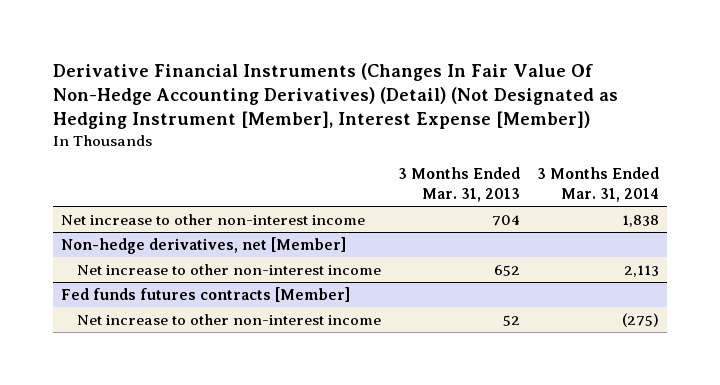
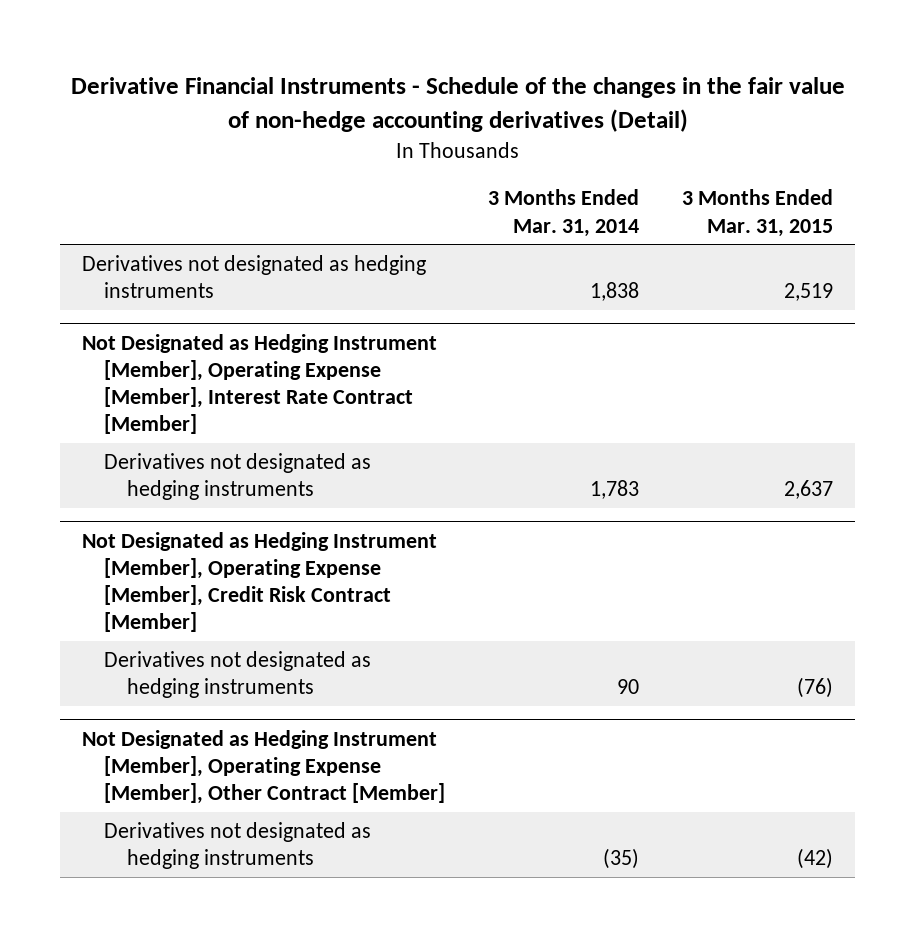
- Derivative Financial Instruments (Changes In Fair Value Of Non-Hedge Accounting Derivatives) (Detail) (Not Designated as Hedging Instrument [Member], Interest Expense [Member])
+ Derivative Financial Instruments - Schedule of the changes in the fair value of non-hedge accounting derivatives (Detail)
- | 3 Months Ended Mar. 31, 2013 | 3 Months Ended Mar. 31, 2014
+ | 3 Months Ended Mar. 31, 2014 | 3 Months Ended Mar. 31, 2015
- Net increase to other non-interest income | 704 | 1,838
- Non-hedge derivatives, net [Member]
- Net increase to other non-interest income | 652 | 2,113
- Fed funds futures contracts [Member]
- Net increase to other non-interest income | 52 | (275)
+ Derivatives not designated as hedging instruments | 1,838 | 2,519
+ Not Designated as Hedging Instrument [Member], Operating Expense [Member], Interest Rate Contract [Member]
+ Derivatives not designated as hedging instruments | 1,783 | 2,637
+ Not Designated as Hedging Instrument [Member], Operating Expense [Member], Credit Risk Contract [Member]
+ Derivatives not designated as hedging instruments | 90 | (76)
+ Not Designated as Hedging Instrument [Member], Operating Expense [Member], Other Contract [Member]
+ Derivatives not designated as hedging instruments | (35) | (42)

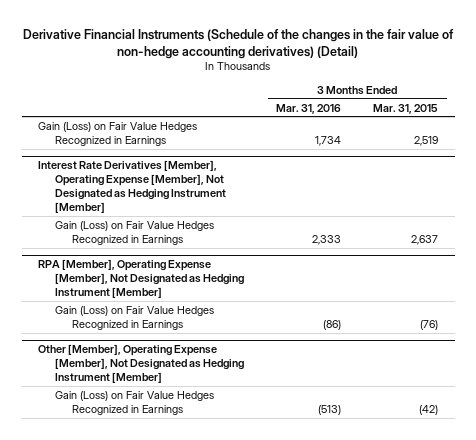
- Derivative Financial Instruments - Schedule of the changes in the fair value of non-hedge accounting derivatives (Detail)
+ Derivative Financial Instruments (Schedule of the changes in the fair value of non-hedge accounting derivatives) (Detail)
- | 3 Months Ended Mar. 31, 2014 | 3 Months Ended Mar. 31, 2015
+ | 3 Months Ended Mar. 31, 2016 | 3 Months Ended Mar. 31, 2015
- Derivatives not designated as hedging instruments | 1,838 | 2,519
- Not Designated as Hedging Instrument [Member], Operating Expense [Member], Interest Rate Contract [Member]
- Derivatives not designated as hedging instruments | 1,783 | 2,637
- Not Designated as Hedging Instrument [Member], Operating Expense [Member], Credit Risk Contract [Member]
- Derivatives not designated as hedging instruments | 90 | (76)
- Not Designated as Hedging Instrument [Member], Operating Expense [Member], Other Contract [Member]
- Derivatives not designated as hedging instruments | (35) | (42)
+ Gain (Loss) on Fair Value Hedges Recognized in Earnings | 1,734 | 2,519
+ Interest Rate Derivatives [Member], Operating Expense [Member], Not Designated as Hedging Instrument [Member]
+ Gain (Loss) on Fair Value Hedges Recognized in Earnings | 2,333 | 2,637
+ RPA [Member], Operating Expense [Member], Not Designated as Hedging Instrument [Member]
+ Gain (Loss) on Fair Value Hedges Recognized in Earnings | (86) | (76)
+ Other [Member], Operating Expense [Member], Not Designated as Hedging Instrument [Member]
+ Gain (Loss) on Fair Value Hedges Recognized in Earnings | (513) | (42)

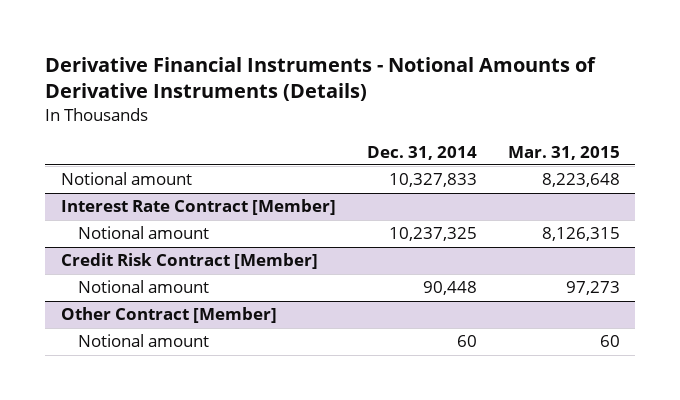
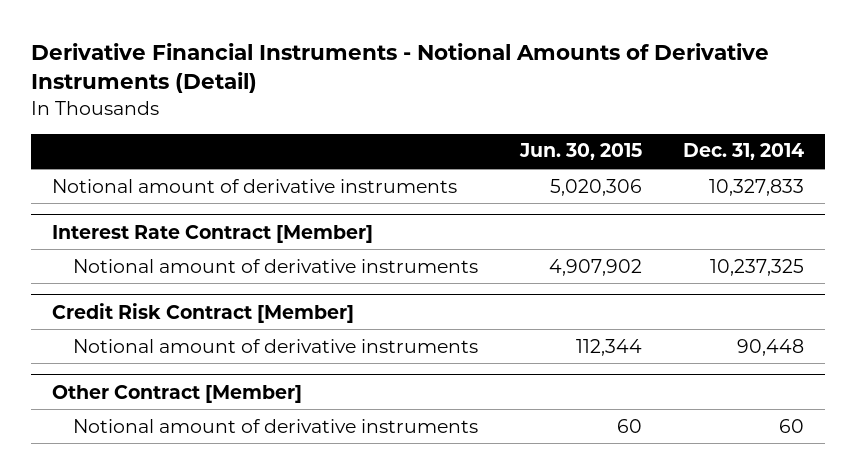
- Derivative Financial Instruments - Notional Amounts of Derivative Instruments (Details)
+ Derivative Financial Instruments - Notional Amounts of Derivative Instruments (Detail)
- | Dec. 31, 2014 | Mar. 31, 2015
+ | Jun. 30, 2015 | Dec. 31, 2014
- Notional amount | 10,327,833 | 8,223,648
+ Notional amount of derivative instruments | 5,020,306 | 10,327,833
@ Interest Rate Contract [Member]
- Notional amount | 10,237,325 | 8,126,315
+ Notional amount of derivative instruments | 4,907,902 | 10,237,325
@ Credit Risk Contract [Member]
- Notional amount | 90,448 | 97,273
+ Notional amount of derivative instruments | 112,344 | 90,448
@ Other Contract [Member]
- Notional amount | 60 | 60
+ Notional amount of derivative instruments | 60 | 60

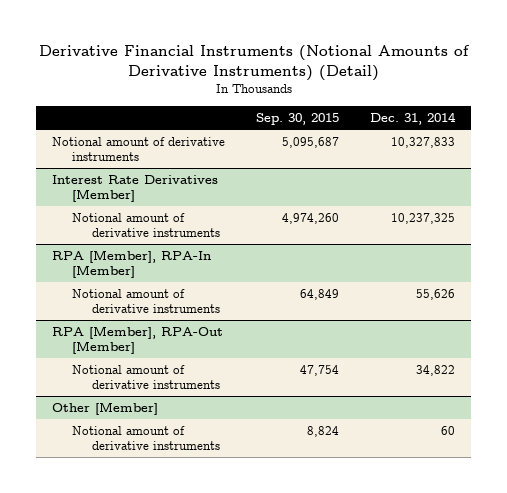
- Derivative Financial Instruments - Notional Amounts of Derivative Instruments (Detail)
+ Derivative Financial Instruments (Notional Amounts of Derivative Instruments) (Detail)
- | Jun. 30, 2015 | Dec. 31, 2014
+ | Sep. 30, 2015 | Dec. 31, 2014
- Interest Rate Contract [Member]
+ Interest Rate Derivatives [Member]
- Credit Risk Contract [Member]
- Notional amount of derivative instruments | 112,344 | 90,448
- Other Contract [Member]
+ RPA [Member], RPA-In [Member]
+ Notional amount of derivative instruments | 64,849 | 55,626
+ RPA [Member], RPA-Out [Member]
+ Notional amount of derivative instruments | 47,754 | 34,822
+ Other [Member]

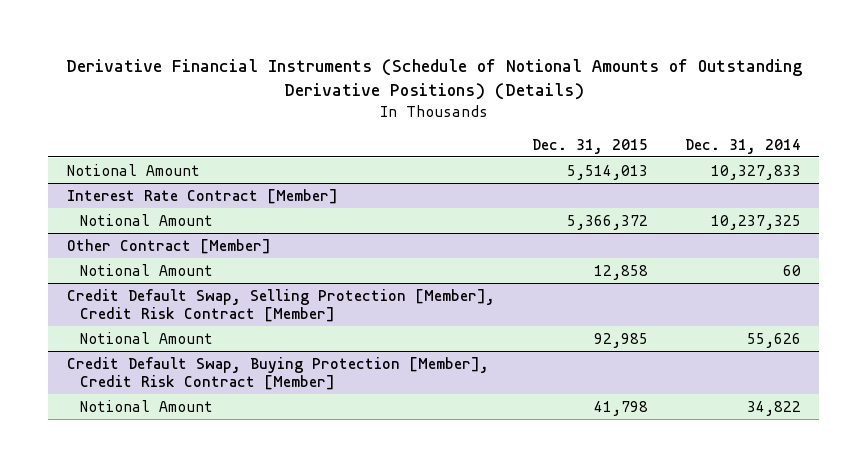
- Derivative Financial Instruments (Notional Amounts of Derivative Instruments) (Detail)
+ Derivative Financial Instruments (Schedule of Notional Amounts of Outstanding Derivative Positions) (Details)
- | Sep. 30, 2015 | Dec. 31, 2014
+ | Dec. 31, 2015 | Dec. 31, 2014
- Notional amount of derivative instruments | 5,095,687 | 10,327,833
- Interest Rate Derivatives [Member]
- Notional amount of derivative instruments | 4,974,260 | 10,237,325
- RPA [Member], RPA-In [Member]
- Notional amount of derivative instruments | 64,849 | 55,626
- RPA [Member], RPA-Out [Member]
- Notional amount of derivative instruments | 47,754 | 34,822
- Other [Member]
- Notional amount of derivative instruments | 8,824 | 60
+ Notional Amount | 5,514,013 | 10,327,833
+ Interest Rate Contract [Member]
+ Notional Amount | 5,366,372 | 10,237,325
+ Other Contract [Member]
+ Notional Amount | 12,858 | 60
+ Credit Default Swap, Selling Protection [Member], Credit Risk Contract [Member]
+ Notional Amount | 92,985 | 55,626
+ Credit Default Swap, Buying Protection [Member], Credit Risk Contract [Member]
+ Notional Amount | 41,798 | 34,822

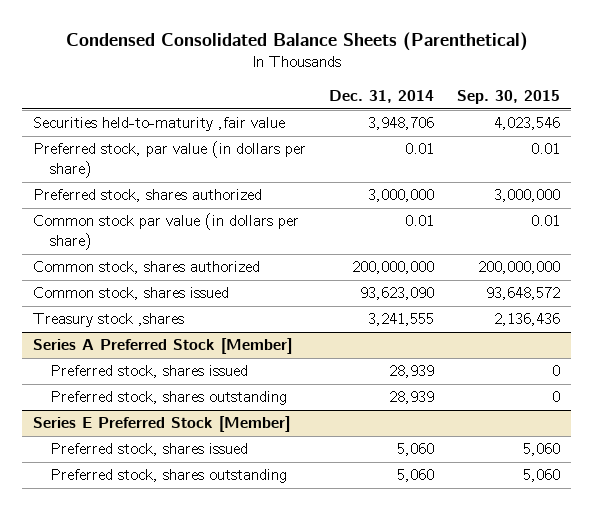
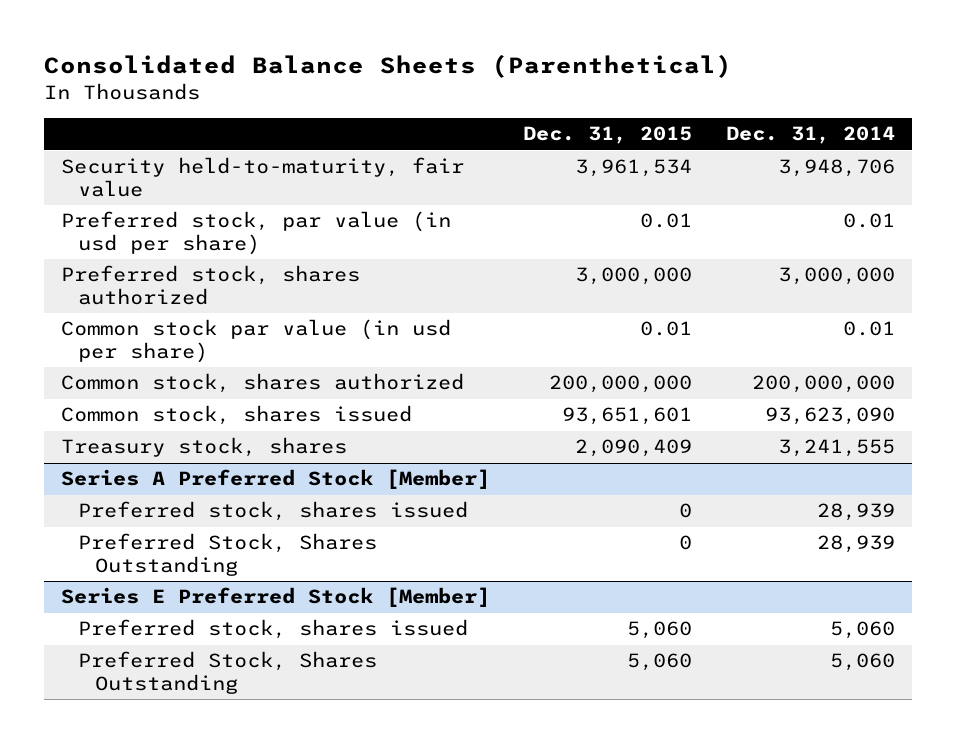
- Condensed Consolidated Balance Sheets (Parenthetical)
+ Consolidated Balance Sheets (Parenthetical)
- | Dec. 31, 2014 | Sep. 30, 2015
+ | Dec. 31, 2015 | Dec. 31, 2014
- Securities held-to-maturity ,fair value | 3,948,706 | 4,023,546
- Preferred stock, par value (in dollars per share) | 0.01 | 0.01
+ Security held-to-maturity, fair value | 3,961,534 | 3,948,706
+ Preferred stock, par value (in usd per share) | 0.01 | 0.01
- Common stock par value (in dollars per share) | 0.01 | 0.01
+ Common stock par value (in usd per share) | 0.01 | 0.01
- Treasury stock ,shares | 3,241,555 | 2,136,436
+ Treasury stock, shares | 2,090,409 | 3,241,555
@ Series A Preferred Stock [Member]
- Preferred stock, shares outstanding | 28,939 | 0
+ Preferred Stock, Shares Outstanding | 0 | 28,939
@ Series E Preferred Stock [Member]
- Preferred stock, shares outstanding | 5,060 | 5,060
+ Preferred Stock, Shares Outstanding | 5,060 | 5,060

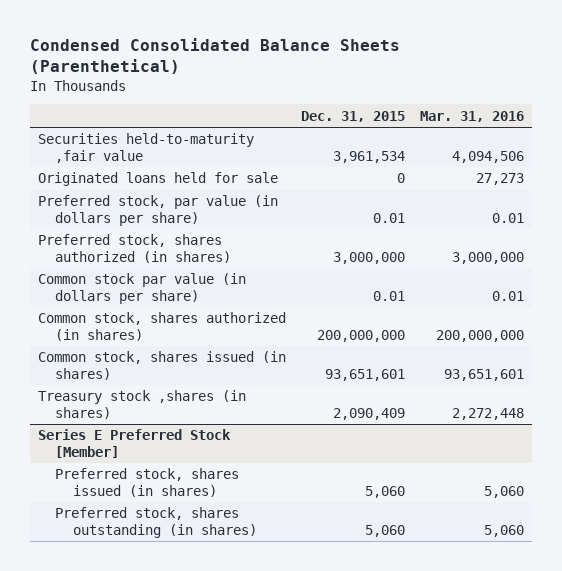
- Consolidated Balance Sheets (Parenthetical)
+ Condensed Consolidated Balance Sheets (Parenthetical)
- | Dec. 31, 2015 | Dec. 31, 2014
+ | Dec. 31, 2015 | Mar. 31, 2016
- Security held-to-maturity, fair value | 3,961,534 | 3,948,706
- Preferred stock, par value (in usd per share) | 0.01 | 0.01
- Preferred stock, shares authorized | 3,000,000 | 3,000,000
- Common stock par value (in usd per share) | 0.01 | 0.01
- Common stock, shares authorized | 200,000,000 | 200,000,000
- Common stock, shares issued | 93,651,601 | 93,623,090
- Treasury stock, shares | 2,090,409 | 3,241,555
- Series A Preferred Stock [Member]
- Preferred stock, shares issued | 0 | 28,939
- Preferred Stock, Shares Outstanding | 0 | 28,939
+ Securities held-to-maturity ,fair value | 3,961,534 | 4,094,506
+ Originated loans held for sale | 0 | 27,273
+ Preferred stock, par value (in dollars per share) | 0.01 | 0.01
+ Preferred stock, shares authorized (in shares) | 3,000,000 | 3,000,000
+ Common stock par value (in dollars per share) | 0.01 | 0.01
+ Common stock, shares authorized (in shares) | 200,000,000 | 200,000,000
+ Common stock, shares issued (in shares) | 93,651,601 | 93,651,601
+ Treasury stock ,shares (in shares) | 2,090,409 | 2,272,448
@ Series E Preferred Stock [Member]
- Preferred stock, shares issued | 5,060 | 5,060
- Preferred Stock, Shares Outstanding | 5,060 | 5,060
+ Preferred stock, shares issued (in shares) | 5,060 | 5,060
+ Preferred stock, shares outstanding (in shares) | 5,060 | 5,060

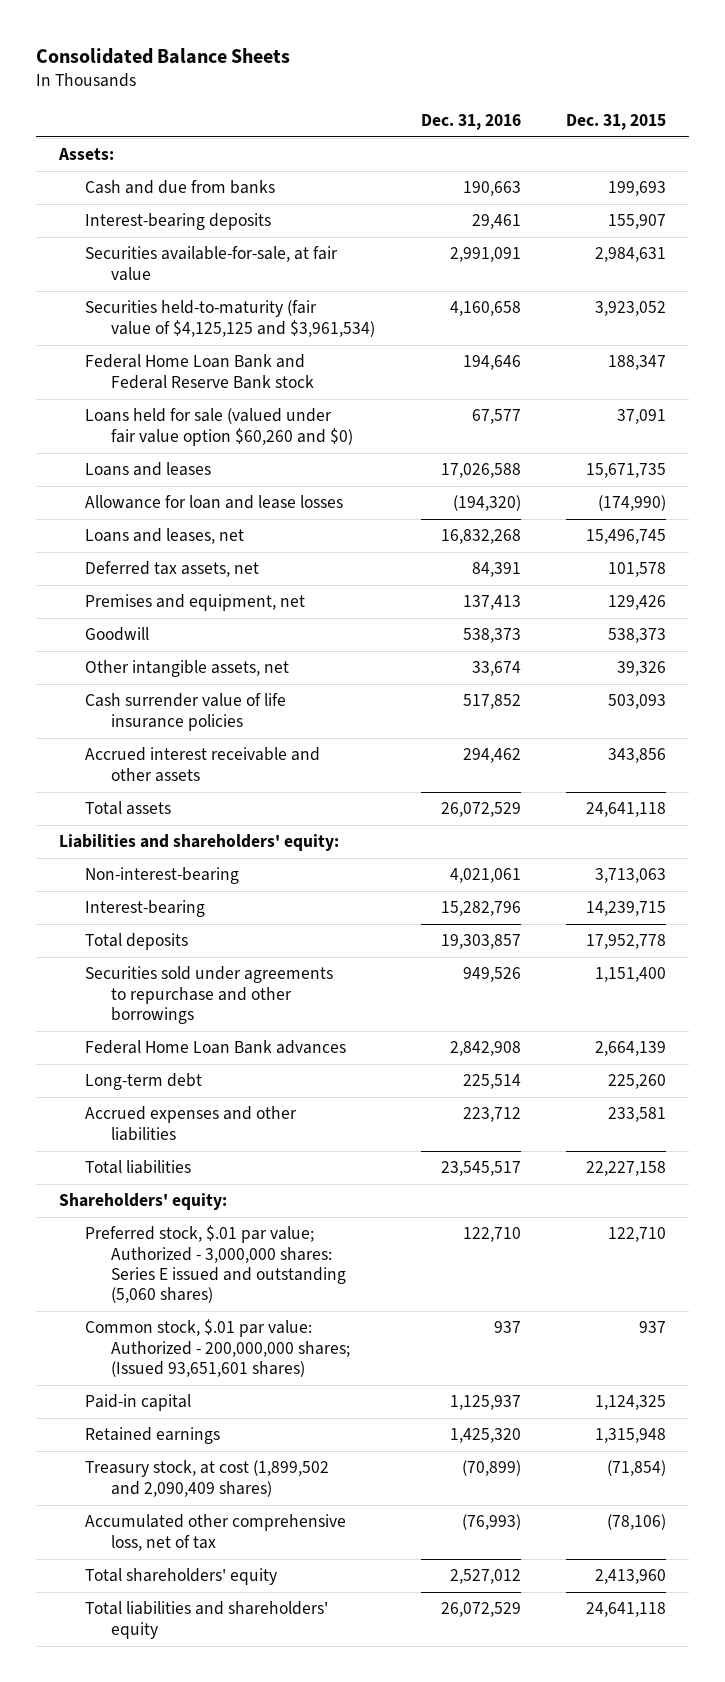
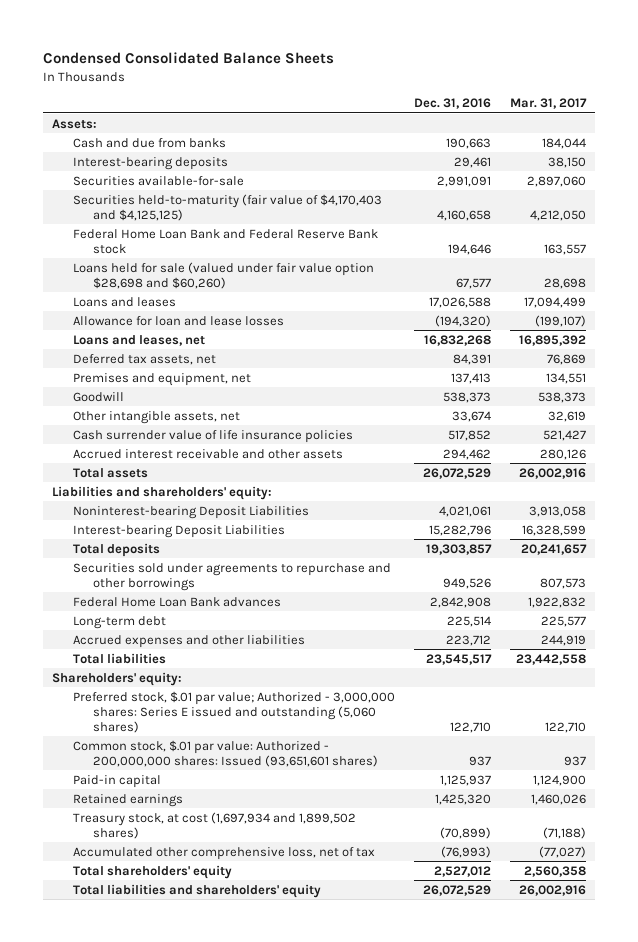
- Consolidated Balance Sheets
+ Condensed Consolidated Balance Sheets
- | Dec. 31, 2016 | Dec. 31, 2015
+ | Dec. 31, 2016 | Mar. 31, 2017
- Securities available-for-sale, at fair value | 2,991,091 | 2,984,631
- Securities held-to-maturity (fair value of $4,125,125 and $3,961,534) | 4,160,658 | 3,923,052
+ Securities available-for-sale | 2,991,091 | 2,897,060
+ Securities held-to-maturity (fair value of $4,170,403 and $4,125,125) | 4,160,658 | 4,212,050
- Loans held for sale (valued under fair value option $60,260 and $0) | 67,577 | 37,091
+ Loans held for sale (valued under fair value option $28,698 and $60,260) | 67,577 | 28,698
- Non-interest-bearing | 4,021,061 | 3,713,063
- Interest-bearing | 15,282,796 | 14,239,715
+ Noninterest-bearing Deposit Liabilities | 4,021,061 | 3,913,058
+ Interest-bearing Deposit Liabilities | 15,282,796 | 16,328,599
- Common stock, $.01 par value: Authorized - 200,000,000 shares; (Issued 93,651,601 shares) | 937 | 937
+ Common stock, $.01 par value: Authorized - 200,000,000 shares: Issued (93,651,601 shares) | 937 | 937
- Treasury stock, at cost (1,899,502 and 2,090,409 shares) | (70,899) | (71,854)
+ Treasury stock, at cost (1,697,934 and 1,899,502 shares) | (70,899) | (71,188)

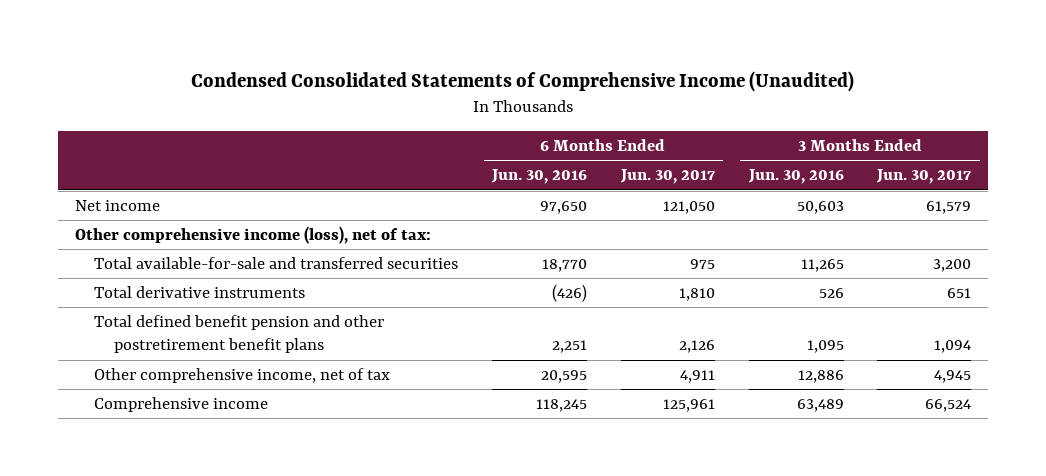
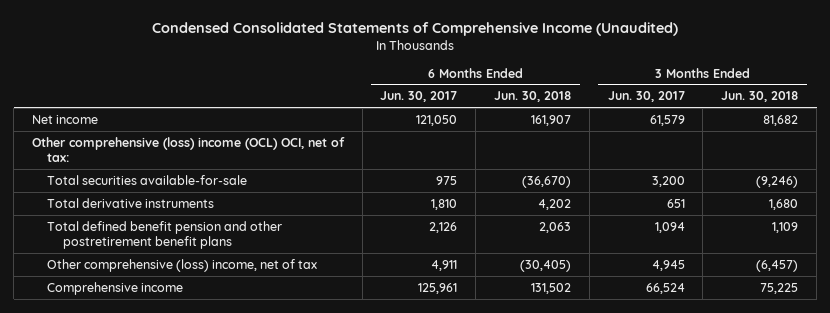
- | 6 Months Ended Jun. 30, 2016 | 6 Months Ended Jun. 30, 2017 | 3 Months Ended Jun. 30, 2016 | 3 Months Ended Jun. 30, 2017
+ | 6 Months Ended Jun. 30, 2017 | 6 Months Ended Jun. 30, 2018 | 3 Months Ended Jun. 30, 2017 | 3 Months Ended Jun. 30, 2018
- Other comprehensive income (loss), net of tax:
- Total available-for-sale and transferred securities | 18,770 | 975 | 11,265 | 3,200
+ Other comprehensive (loss) income (OCL) OCI, net of tax:
+ Total securities available-for-sale | 975 | (36,670) | 3,200 | (9,246)
- Other comprehensive income, net of tax | 20,595 | 4,911 | 12,886 | 4,945
+ Other comprehensive (loss) income, net of tax | 4,911 | (30,405) | 4,945 | (6,457)

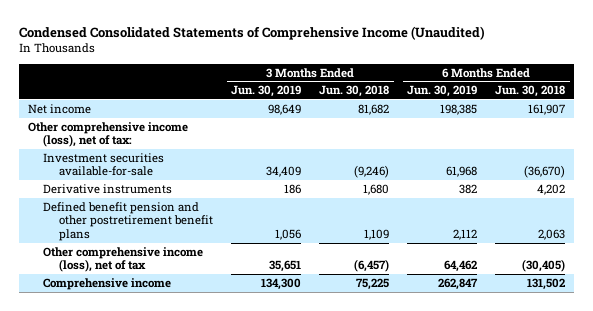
- | 6 Months Ended Jun. 30, 2017 | 6 Months Ended Jun. 30, 2018 | 3 Months Ended Jun. 30, 2017 | 3 Months Ended Jun. 30, 2018
+ | 3 Months Ended Jun. 30, 2019 | 3 Months Ended Jun. 30, 2018 | 6 Months Ended Jun. 30, 2019 | 6 Months Ended Jun. 30, 2018
- Other comprehensive (loss) income (OCL) OCI, net of tax:
- Total securities available-for-sale | 975 | (36,670) | 3,200 | (9,246)
- Total derivative instruments | 1,810 | 4,202 | 651 | 1,680
- Total defined benefit pension and other postretirement benefit plans | 2,126 | 2,063 | 1,094 | 1,109
- Other comprehensive (loss) income, net of tax | 4,911 | (30,405) | 4,945 | (6,457)
+ Other comprehensive income (loss), net of tax:
+ Investment securities available-for-sale | 34,409 | (9,246) | 61,968 | (36,670)
+ Derivative instruments | 186 | 1,680 | 382 | 4,202
+ Defined benefit pension and other postretirement benefit plans | 1,056 | 1,109 | 2,112 | 2,063
+ Other comprehensive income (loss), net of tax | 35,651 | (6,457) | 64,462 | (30,405)

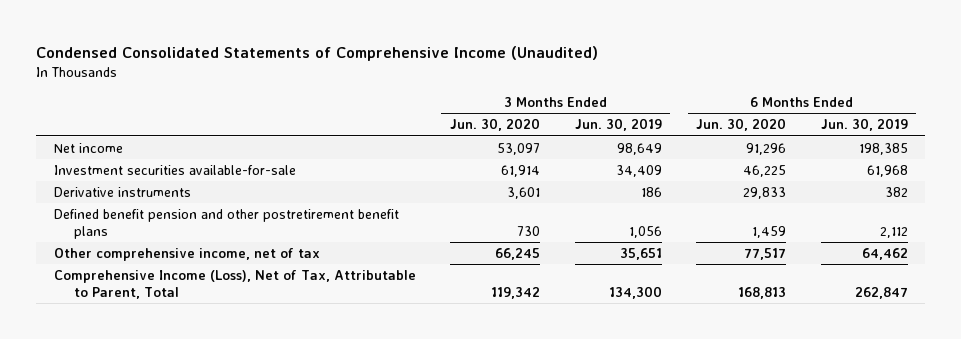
- | 3 Months Ended Jun. 30, 2019 | 3 Months Ended Jun. 30, 2018 | 6 Months Ended Jun. 30, 2019 | 6 Months Ended Jun. 30, 2018
+ | 3 Months Ended Jun. 30, 2020 | 3 Months Ended Jun. 30, 2019 | 6 Months Ended Jun. 30, 2020 | 6 Months Ended Jun. 30, 2019
- Other comprehensive income (loss), net of tax:
- Other comprehensive income (loss), net of tax | 35,651 | (6,457) | 64,462 | (30,405)
- Comprehensive income | 134,300 | 75,225 | 262,847 | 131,502
+ Other comprehensive income, net of tax | 66,245 | 35,651 | 77,517 | 64,462
+ Comprehensive Income (Loss), Net of Tax, Attributable to Parent, Total | 119,342 | 134,300 | 168,813 | 262,847

